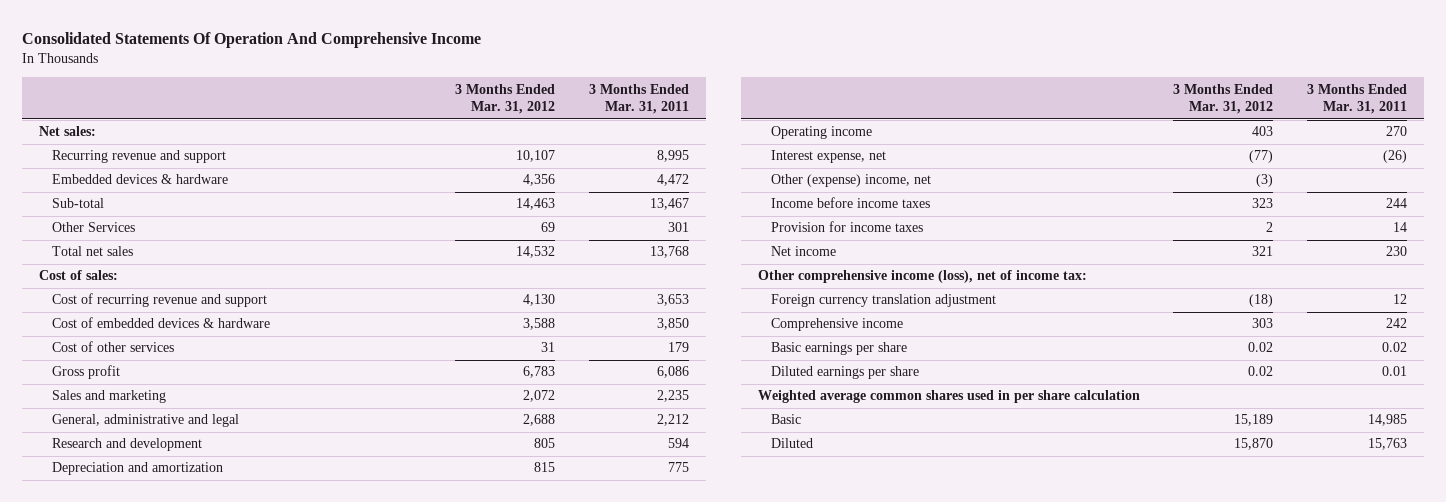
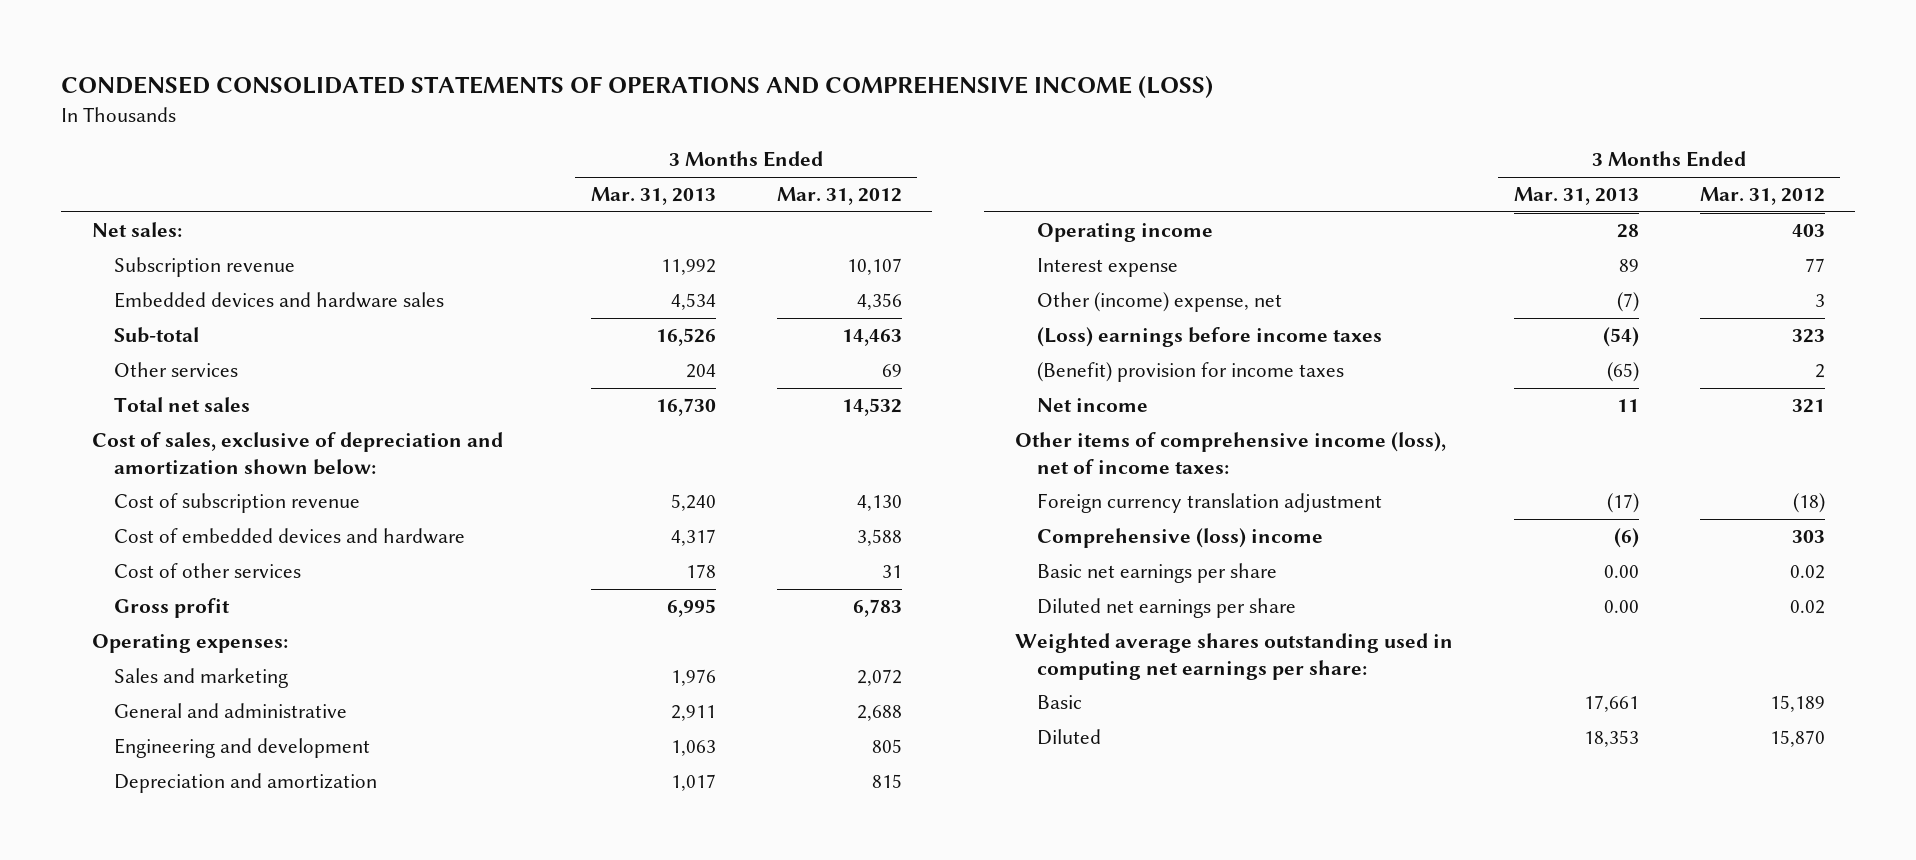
- Consolidated Statements Of Operation And Comprehensive Income
+ CONDENSED CONSOLIDATED STATEMENTS OF OPERATIONS AND COMPREHENSIVE INCOME (LOSS)
- | 3 Months Ended Mar. 31, 2012 | 3 Months Ended Mar. 31, 2011
+ | 3 Months Ended Mar. 31, 2013 | 3 Months Ended Mar. 31, 2012
- Recurring revenue and support | 10,107 | 8,995
- Embedded devices & hardware | 4,356 | 4,472
+ Subscription revenue | 11,992 | 10,107
+ Embedded devices and hardware sales | 4,534 | 4,356
- Other Services | 69 | 301
+ Other services | 204 | 69
- Cost of sales:
- Cost of recurring revenue and support | 4,130 | 3,653
- Cost of embedded devices & hardware | 3,588 | 3,850
+ Cost of sales, exclusive of depreciation and amortization shown below:
+ Cost of subscription revenue | 5,240 | 4,130
+ Cost of embedded devices and hardware | 4,317 | 3,588
+ Operating expenses:
- General, administrative and legal | 2,688 | 2,212
- Research and development | 805 | 594
+ General and administrative | 2,911 | 2,688
+ Engineering and development | 1,063 | 805
- Interest expense, net | (77) | (26)
- Other (expense) income, net | (3) |
- Income before income taxes | 323 | 244
- Provision for income taxes | 2 | 14
+ Interest expense | 89 | 77
+ Other (income) expense, net | (7) | 3
+ (Loss) earnings before income taxes | (54) | 323
+ (Benefit) provision for income taxes | (65) | 2
- Other comprehensive income (loss), net of income tax:
+ Other items of comprehensive income (loss), net of income taxes:
- Comprehensive income | 303 | 242
- Basic earnings per share | 0.02 | 0.02
- Diluted earnings per share | 0.02 | 0.01
- Weighted average common shares used in per share calculation
+ Comprehensive (loss) income | (6) | 303
+ Basic net earnings per share | 0.00 | 0.02
+ Diluted net earnings per share | 0.00 | 0.02
+ Weighted average shares outstanding used in computing net earnings per share:

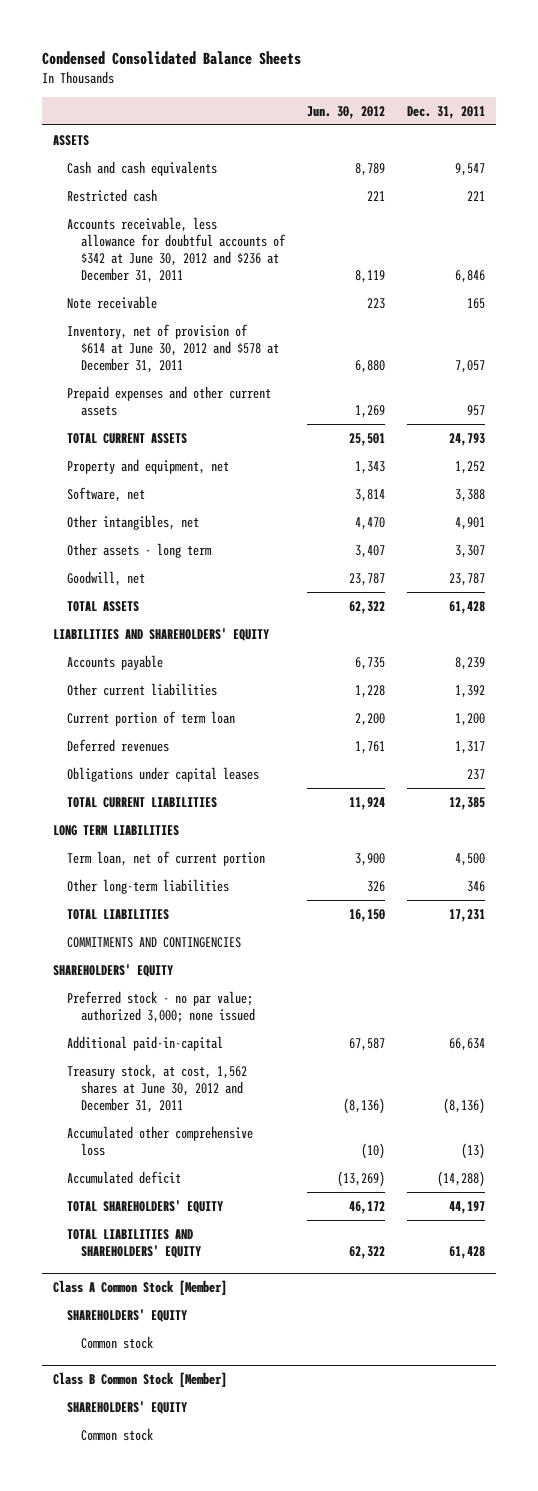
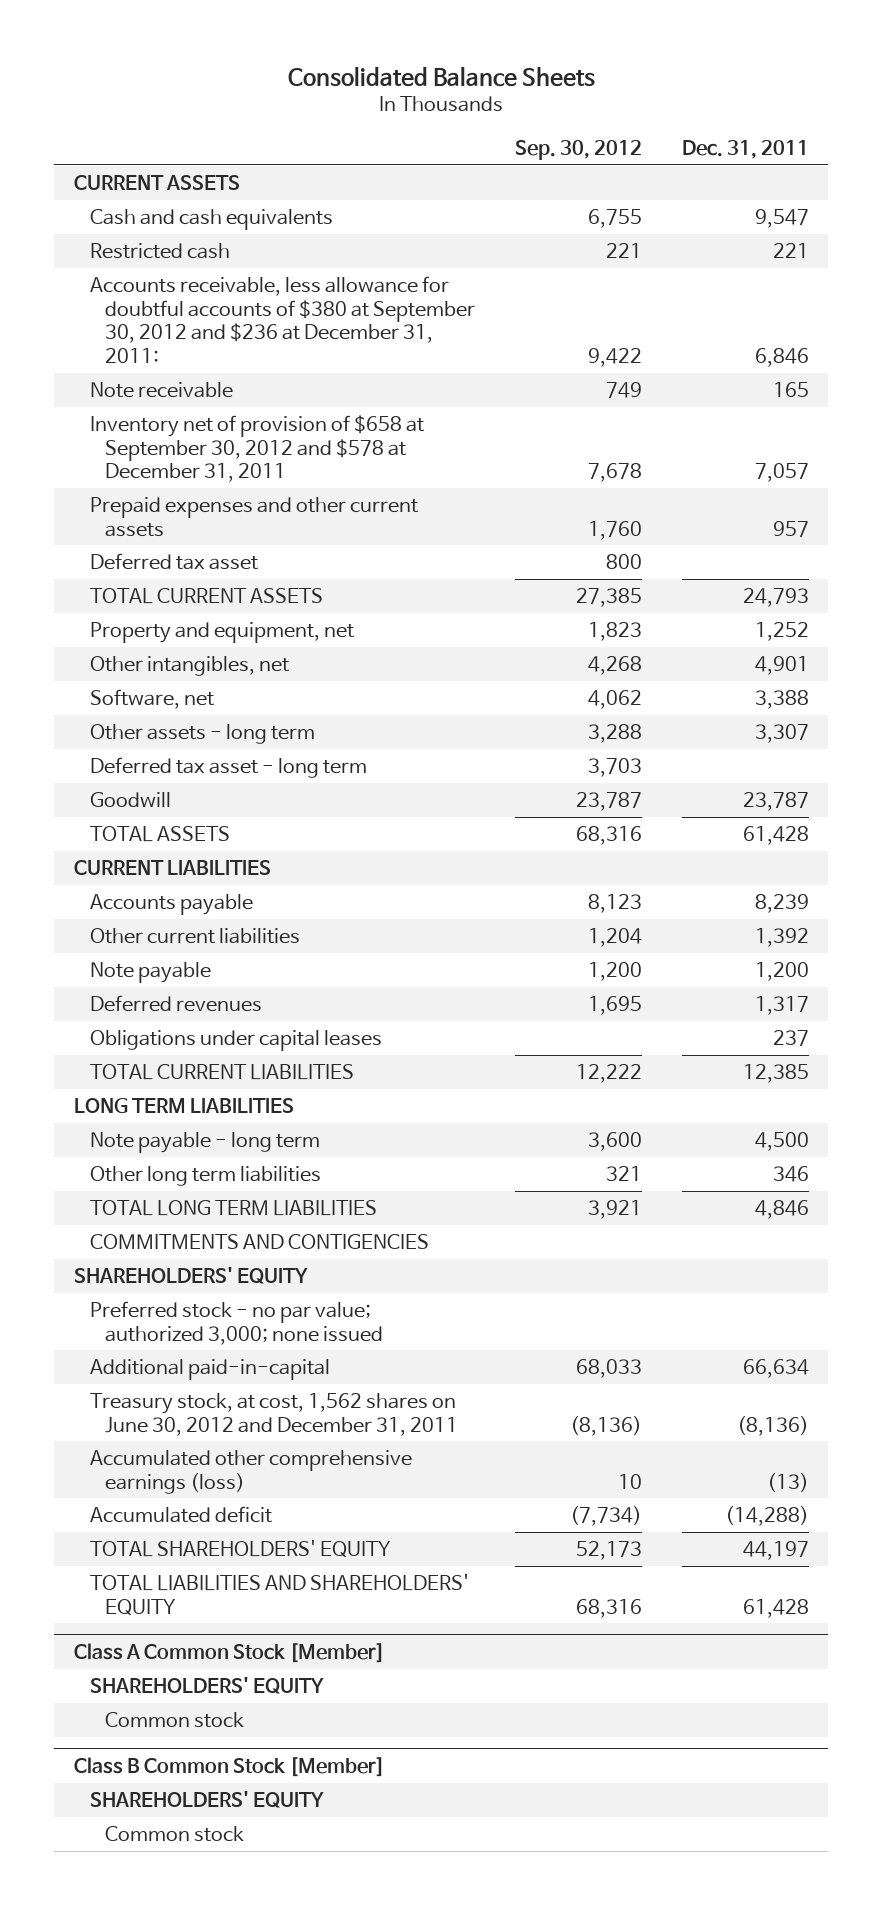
- Condensed Consolidated Balance Sheets
+ Consolidated Balance Sheets
- | Jun. 30, 2012 | Dec. 31, 2011
+ | Sep. 30, 2012 | Dec. 31, 2011
- ASSETS
+ CURRENT ASSETS
- Accounts receivable, less allowance for doubtful accounts of $342 at June 30, 2012 and $236 at December 31, 2011 | 8,119 | 6,846
+ Accounts receivable, less allowance for doubtful accounts of $380 at September 30, 2012 and $236 at December 31, 2011: | 9,422 | 6,846
- Inventory, net of provision of $614 at June 30, 2012 and $578 at December 31, 2011 | 6,880 | 7,057
+ Inventory net of provision of $658 at September 30, 2012 and $578 at December 31, 2011 | 7,678 | 7,057
+ Deferred tax asset | 800 |
moved down: Software, net | 4,062 | 3,388
- Goodwill, net | 23,787 | 23,787
+ Deferred tax asset - long term | 3,703 |
+ Goodwill | 23,787 | 23,787
- LIABILITIES AND SHAREHOLDERS' EQUITY
+ CURRENT LIABILITIES
- Current portion of term loan | 2,200 | 1,200
+ Note payable | 1,200 | 1,200
- Term loan, net of current portion | 3,900 | 4,500
- Other long-term liabilities | 326 | 346
- TOTAL LIABILITIES | 16,150 | 17,231
- COMMITMENTS AND CONTINGENCIES
+ Note payable - long term | 3,600 | 4,500
+ Other long term liabilities | 321 | 346
+ TOTAL LONG TERM LIABILITIES | 3,921 | 4,846
+ COMMITMENTS AND CONTIGENCIES
- Treasury stock, at cost, 1,562 shares at June 30, 2012 and December 31, 2011 | (8,136) | (8,136)
- Accumulated other comprehensive loss | (10) | (13)
+ Treasury stock, at cost, 1,562 shares on June 30, 2012 and December 31, 2011 | (8,136) | (8,136)
+ Accumulated other comprehensive earnings (loss) | 10 | (13)

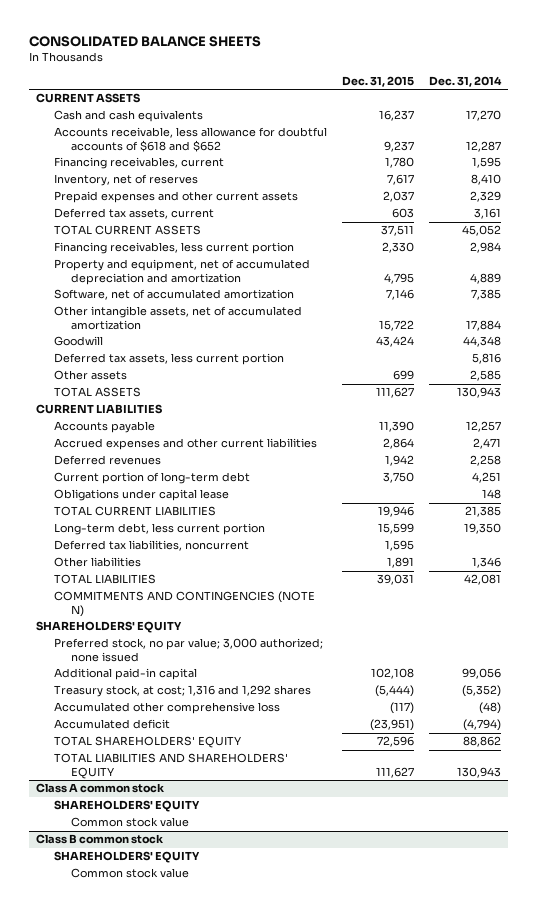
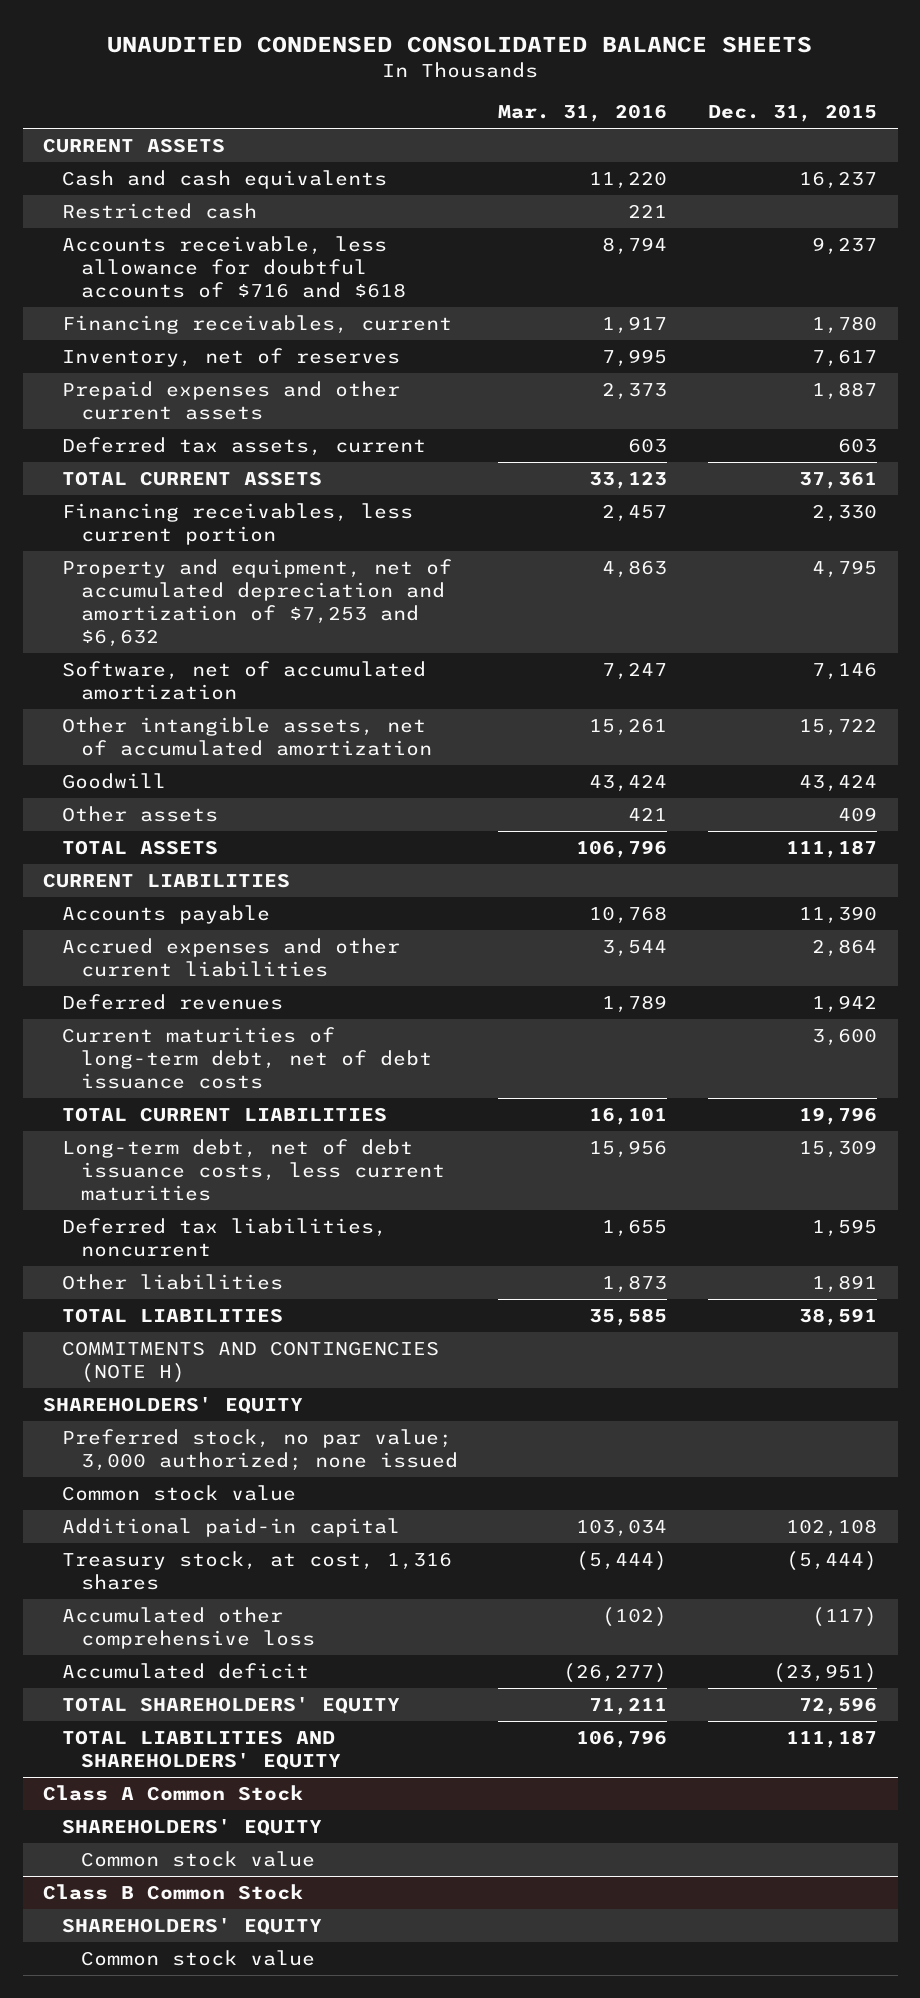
- CONSOLIDATED BALANCE SHEETS
+ UNAUDITED CONDENSED CONSOLIDATED BALANCE SHEETS
- | Dec. 31, 2015 | Dec. 31, 2014
+ | Mar. 31, 2016 | Dec. 31, 2015
- Accounts receivable, less allowance for doubtful accounts of $618 and $652 | 9,237 | 12,287
+ Restricted cash | 221 |
+ Accounts receivable, less allowance for doubtful accounts of $716 and $618 | 8,794 | 9,237
- Prepaid expenses and other current assets | 2,037 | 2,329
+ Prepaid expenses and other current assets | 2,373 | 1,887
- TOTAL CURRENT ASSETS | 37,511 | 45,052
+ TOTAL CURRENT ASSETS | 33,123 | 37,361
- Property and equipment, net of accumulated depreciation and amortization | 4,795 | 4,889
+ Property and equipment, net of accumulated depreciation and amortization of $7,253 and $6,632 | 4,863 | 4,795
- Deferred tax assets, less current portion | | 5,816
- Other assets | 699 | 2,585
- TOTAL ASSETS | 111,627 | 130,943
+ Other assets | 421 | 409
+ TOTAL ASSETS | 106,796 | 111,187
- Current portion of long-term debt | 3,750 | 4,251
- Obligations under capital lease | | 148
- TOTAL CURRENT LIABILITIES | 19,946 | 21,385
- Long-term debt, less current portion | 15,599 | 19,350
+ Current maturities of long-term debt, net of debt issuance costs | | 3,600
+ TOTAL CURRENT LIABILITIES | 16,101 | 19,796
+ Long-term debt, net of debt issuance costs, less current maturities | 15,956 | 15,309
- TOTAL LIABILITIES | 39,031 | 42,081
- COMMITMENTS AND CONTINGENCIES (NOTE N)
+ TOTAL LIABILITIES | 35,585 | 38,591
+ COMMITMENTS AND CONTINGENCIES (NOTE H)
+ Common stock value
- Treasury stock, at cost; 1,316 and 1,292 shares | (5,444) | (5,352)
+ Treasury stock, at cost, 1,316 shares | (5,444) | (5,444)
- TOTAL LIABILITIES AND SHAREHOLDERS' EQUITY | 111,627 | 130,943
- Class A common stock
+ TOTAL LIABILITIES AND SHAREHOLDERS' EQUITY | 106,796 | 111,187
+ Class A Common Stock
- Class B common stock
+ Class B Common Stock

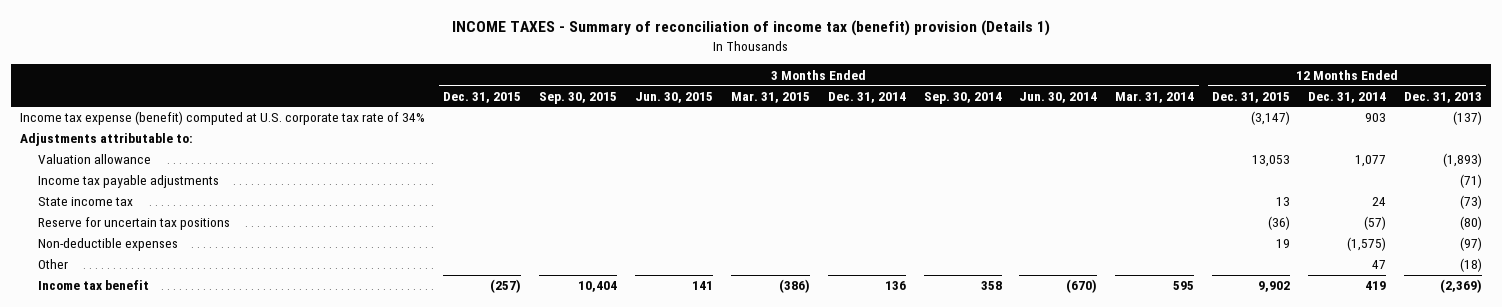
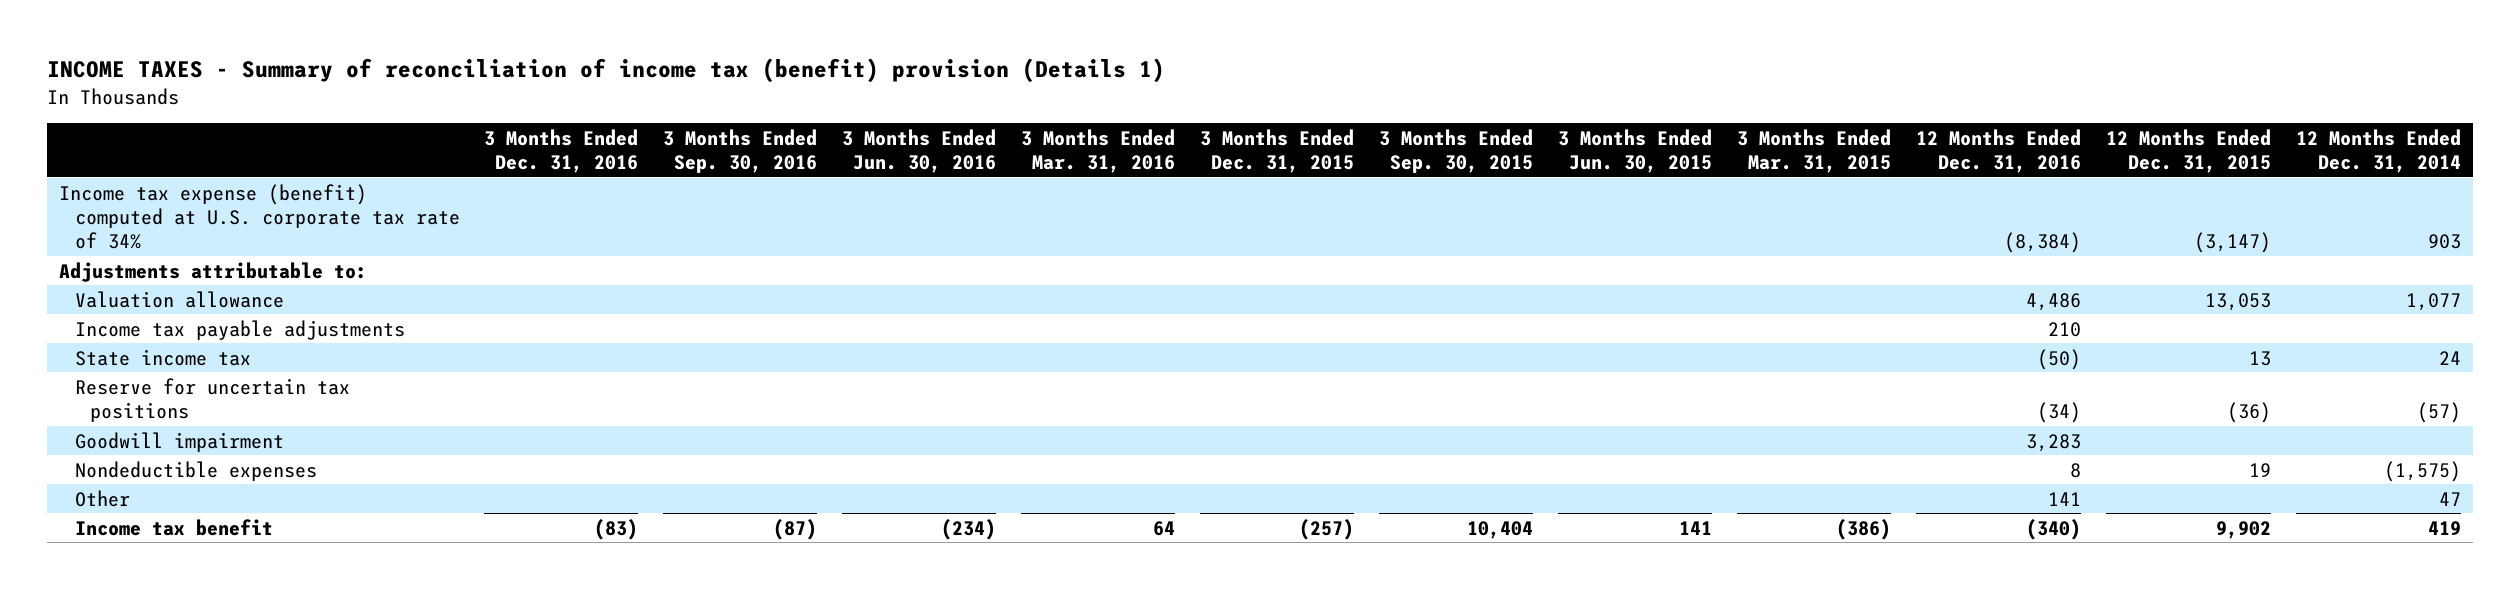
- | 3 Months Ended Dec. 31, 2015 | 3 Months Ended Sep. 30, 2015 | 3 Months Ended Jun. 30, 2015 | 3 Months Ended Mar. 31, 2015 | 3 Months Ended Dec. 31, 2014 | 3 Months Ended Sep. 30, 2014 | 3 Months Ended Jun. 30, 2014 | 3 Months Ended Mar. 31, 2014 | 12 Months Ended Dec. 31, 2015 | 12 Months Ended Dec. 31, 2014 | 12 Months Ended Dec. 31, 2013
+ | 3 Months Ended Dec. 31, 2016 | 3 Months Ended Sep. 30, 2016 | 3 Months Ended Jun. 30, 2016 | 3 Months Ended Mar. 31, 2016 | 3 Months Ended Dec. 31, 2015 | 3 Months Ended Sep. 30, 2015 | 3 Months Ended Jun. 30, 2015 | 3 Months Ended Mar. 31, 2015 | 12 Months Ended Dec. 31, 2016 | 12 Months Ended Dec. 31, 2015 | 12 Months Ended Dec. 31, 2014
- Non-deductible expenses | | | | | | | | | 19 | (1,575) | (97)
+ Goodwill impairment | | | | | | | | | 3,283 | |
+ Nondeductible expenses | | | | | | | | | 8 | 19 | (1,575)

